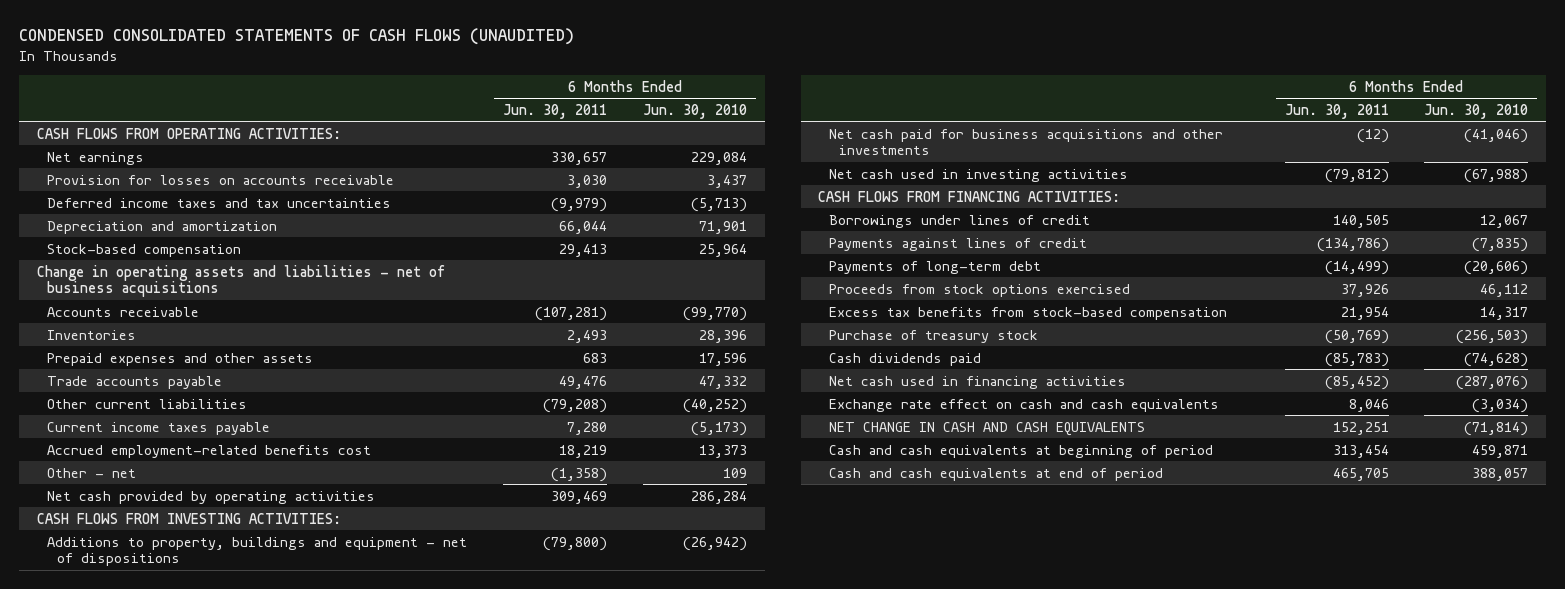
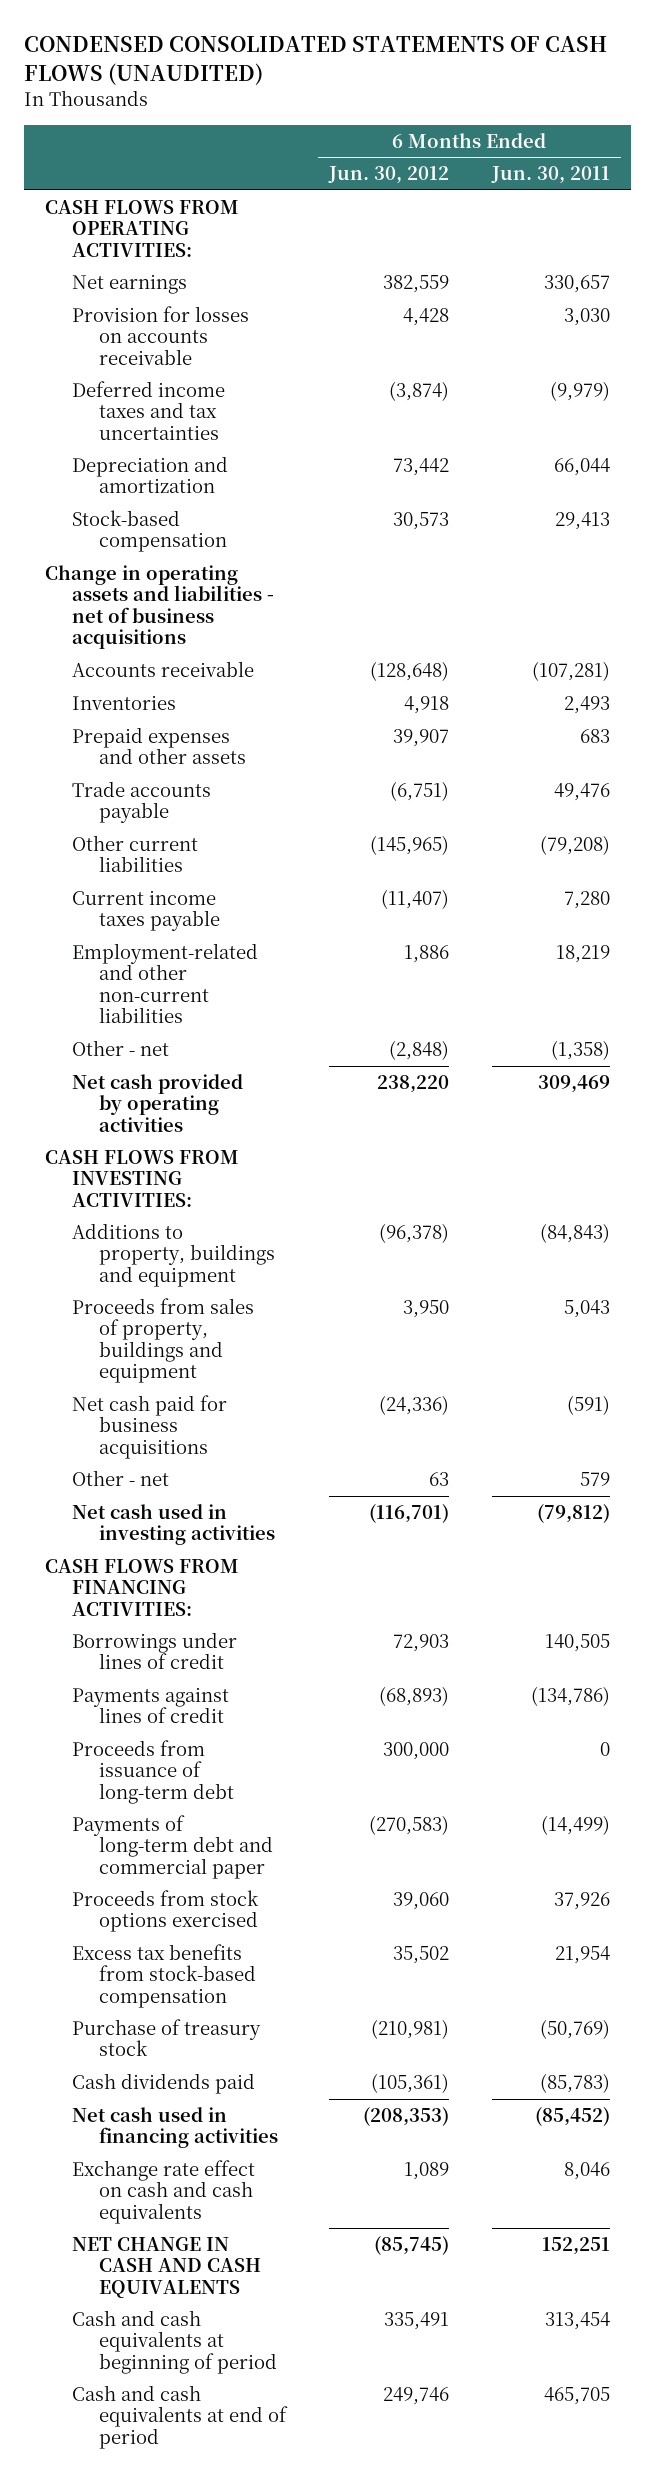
- | 6 Months Ended Jun. 30, 2011 | 6 Months Ended Jun. 30, 2010
+ | 6 Months Ended Jun. 30, 2012 | 6 Months Ended Jun. 30, 2011
- Accrued employment-related benefits cost | 18,219 | 13,373
+ Employment-related and other non-current liabilities | 1,886 | 18,219
- Additions to property, buildings and equipment - net of dispositions | (79,800) | (26,942)
- Net cash paid for business acquisitions and other investments | (12) | (41,046)
+ Additions to property, buildings and equipment | (96,378) | (84,843)
+ Proceeds from sales of property, buildings and equipment | 3,950 | 5,043
+ Net cash paid for business acquisitions | (24,336) | (591)
+ Other - net | 63 | 579
- Payments of long-term debt | (14,499) | (20,606)
+ Proceeds from issuance of long-term debt | 300,000 | 0
+ Payments of long-term debt and commercial paper | (270,583) | (14,499)

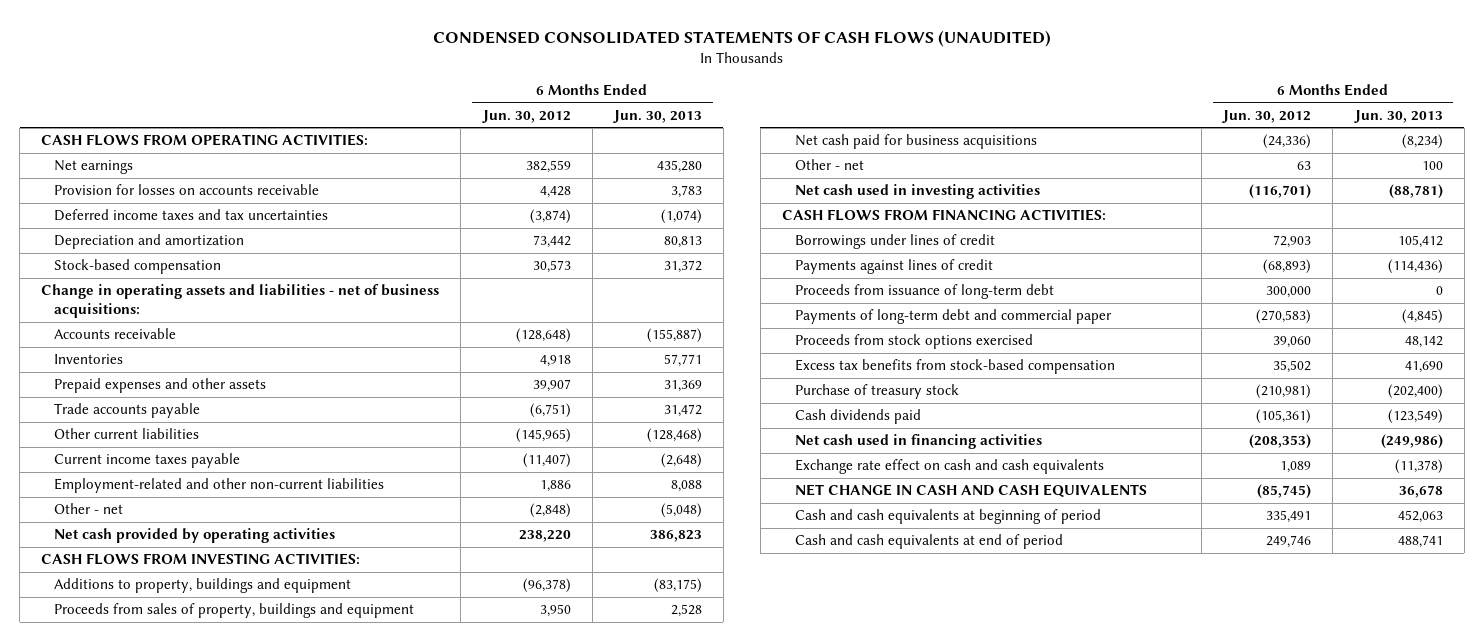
- | 6 Months Ended Jun. 30, 2012 | 6 Months Ended Jun. 30, 2011
+ | 6 Months Ended Jun. 30, 2012 | 6 Months Ended Jun. 30, 2013
- Change in operating assets and liabilities - net of business acquisitions
+ Change in operating assets and liabilities - net of business acquisitions:

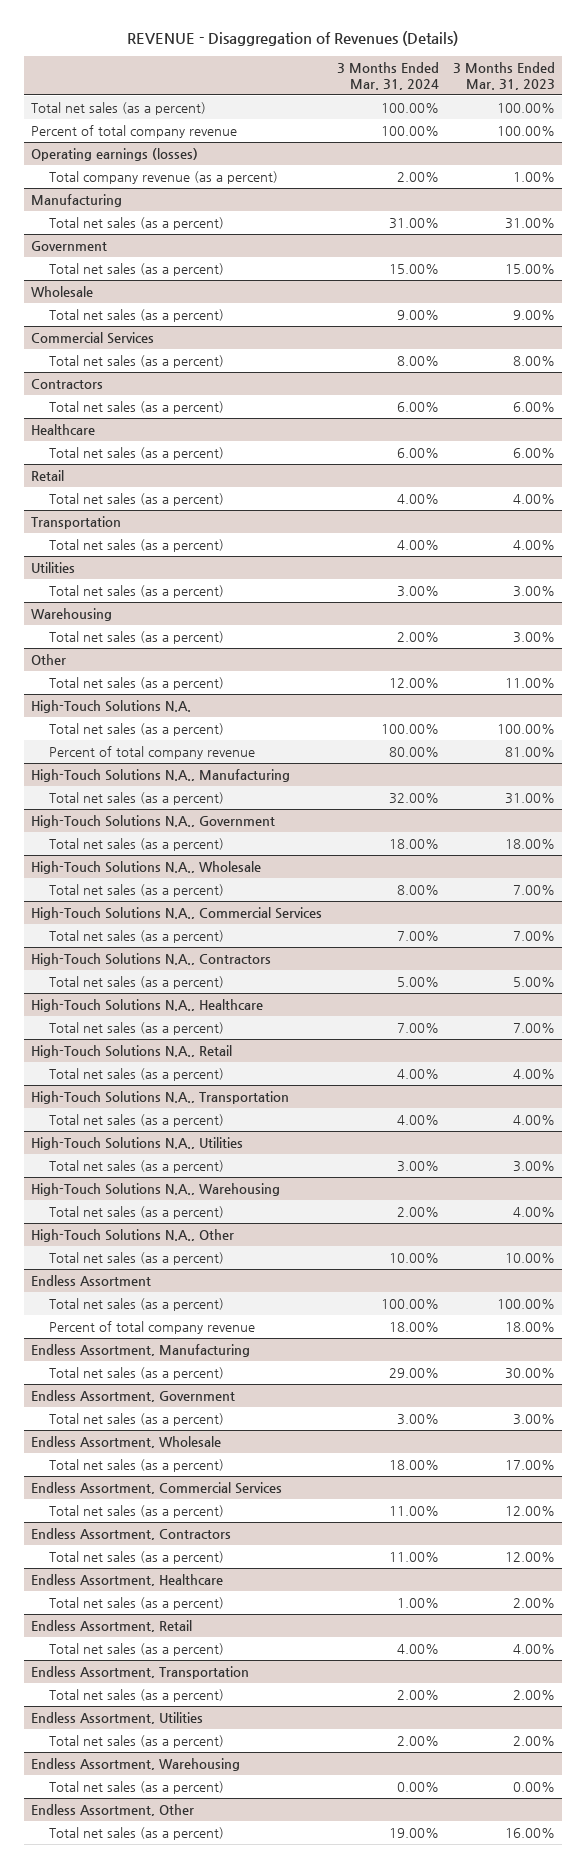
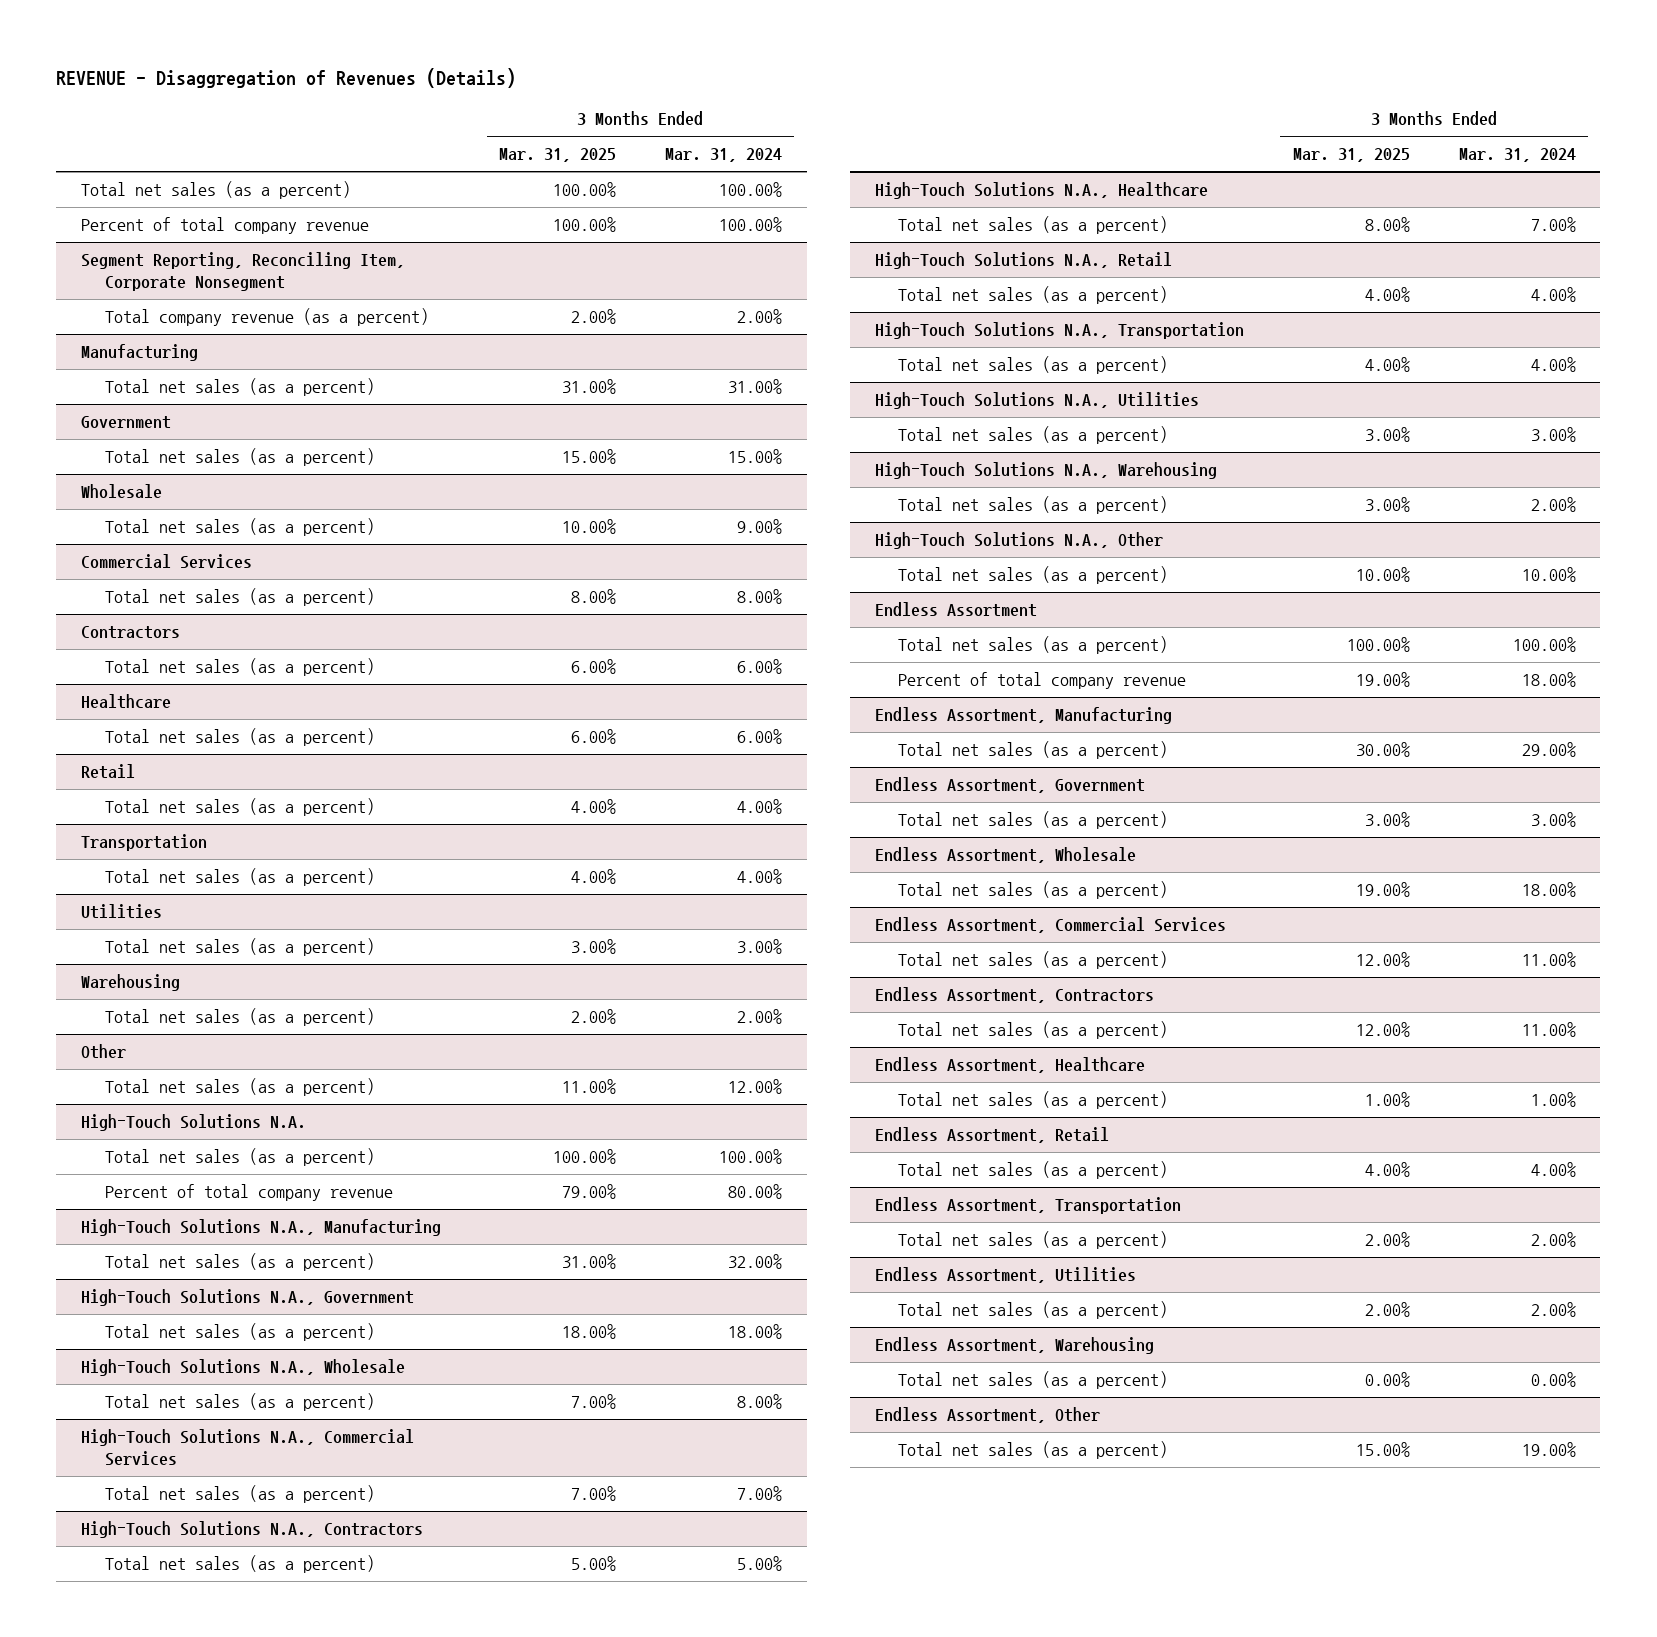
- | 3 Months Ended Mar. 31, 2024 | 3 Months Ended Mar. 31, 2023
+ | 3 Months Ended Mar. 31, 2025 | 3 Months Ended Mar. 31, 2024
- Operating earnings (losses)
+ Segment Reporting, Reconciling Item, Corporate Nonsegment

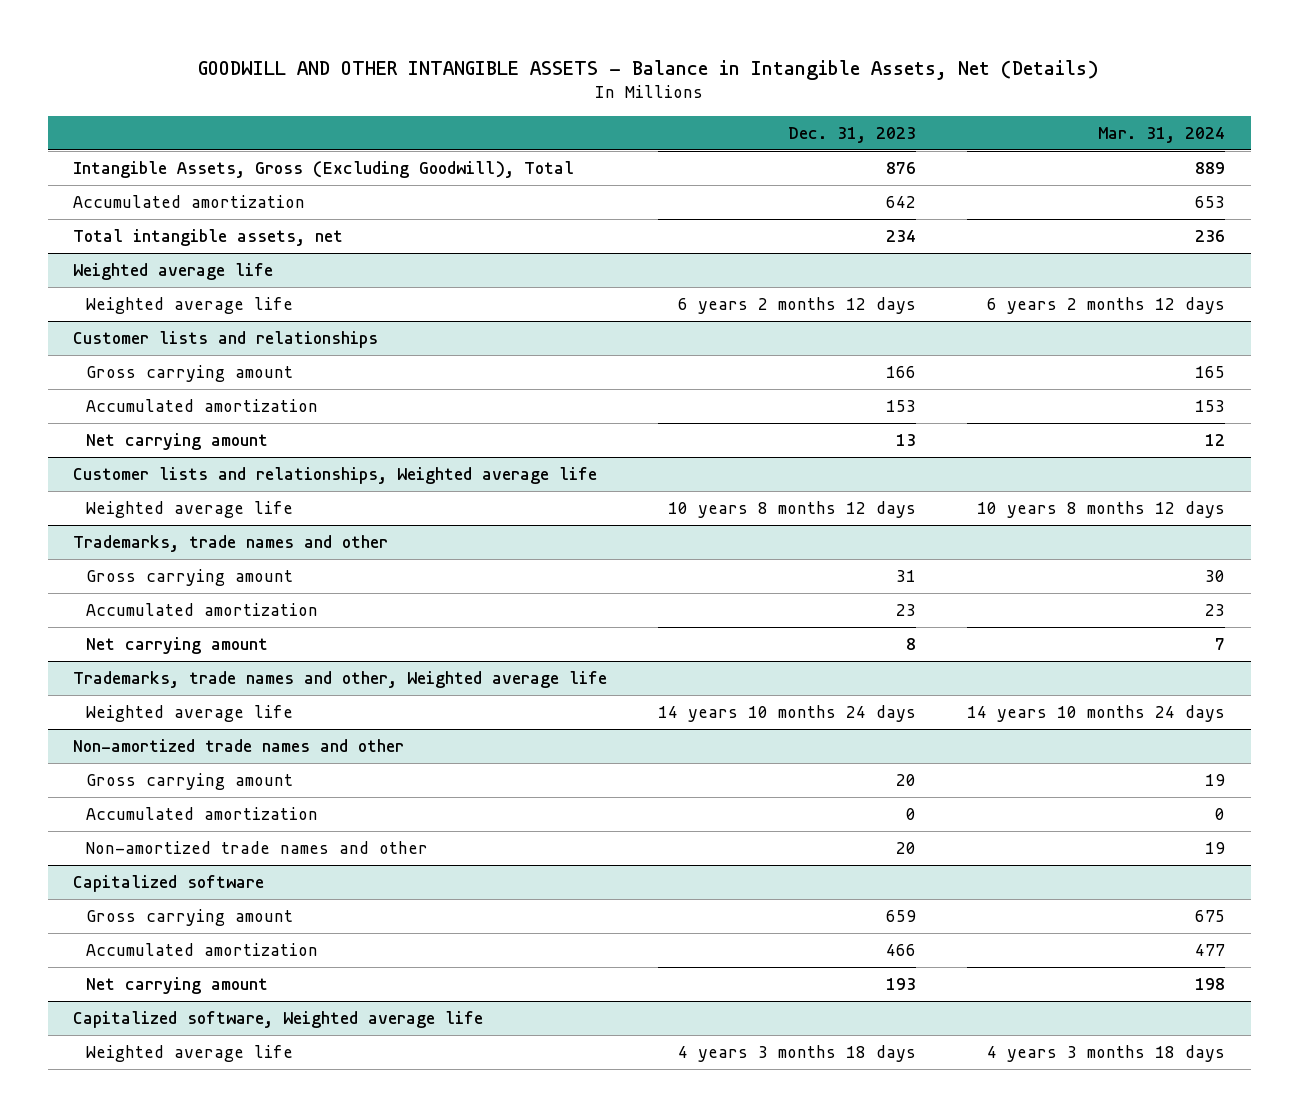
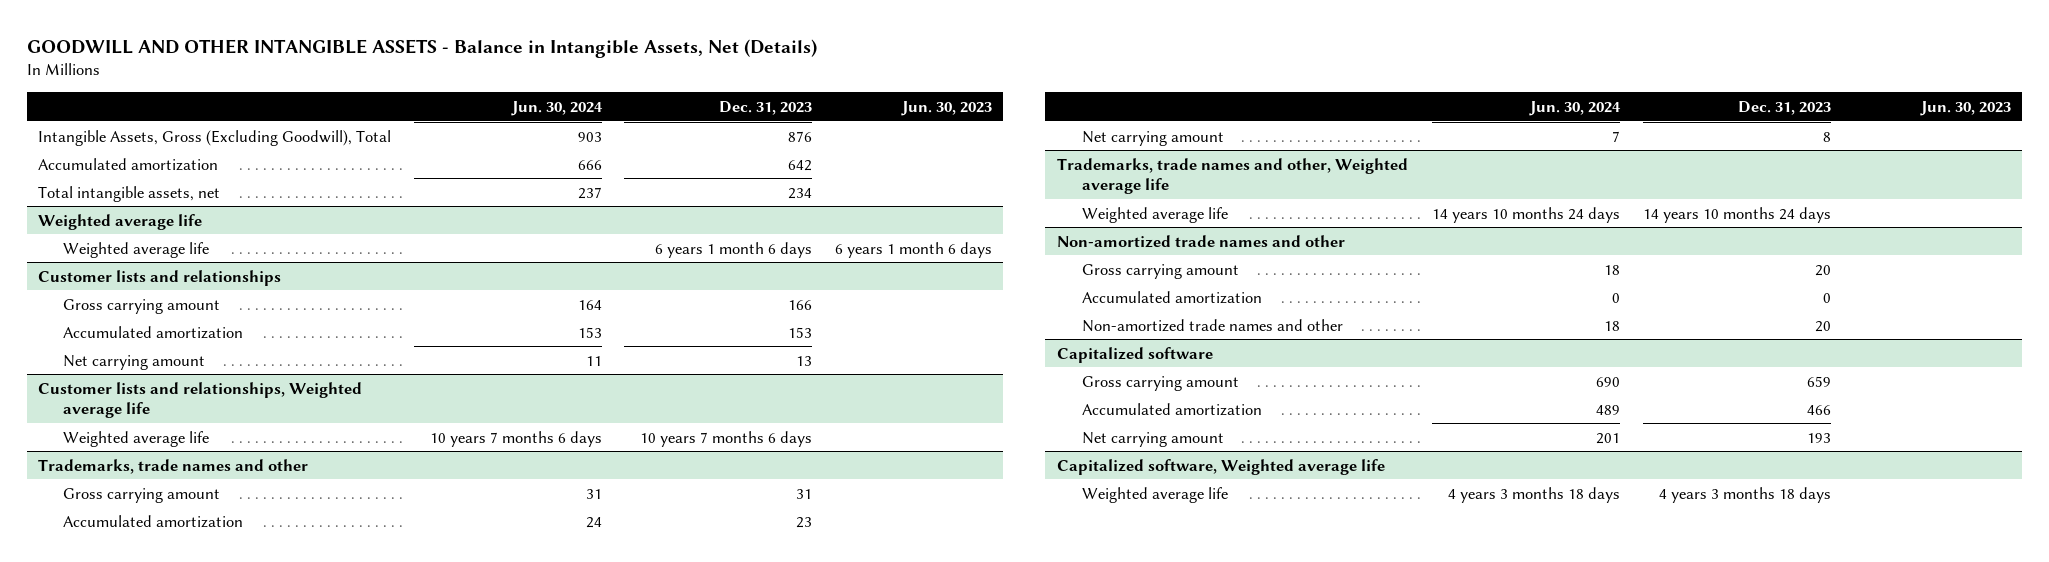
- | Dec. 31, 2023 | Mar. 31, 2024
+ | Jun. 30, 2024 | Dec. 31, 2023 | Jun. 30, 2023
@ Weighted average life
- Weighted average life | 6 years 2 months 12 days | 6 years 2 months 12 days
+ Weighted average life | | 6 years 1 month 6 days | 6 years 1 month 6 days
@ Customer lists and relationships, Weighted average life
- Weighted average life | 10 years 8 months 12 days | 10 years 8 months 12 days
+ Weighted average life | 10 years 7 months 6 days | 10 years 7 months 6 days |

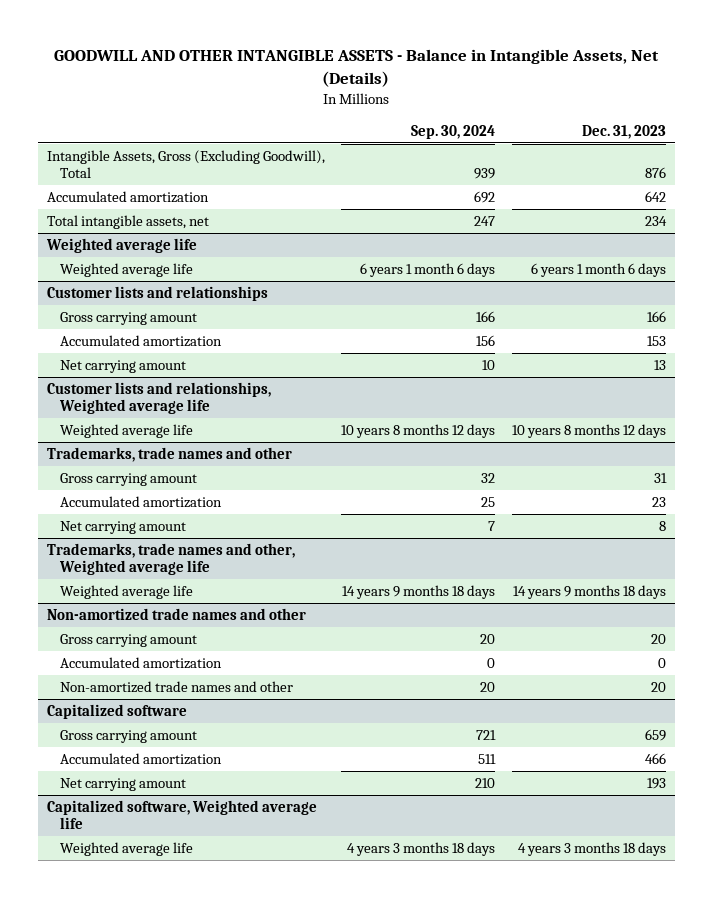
- | Jun. 30, 2024 | Dec. 31, 2023 | Jun. 30, 2023
+ | Sep. 30, 2024 | Dec. 31, 2023
@ Customer lists and relationships, Weighted average life
- Weighted average life | 10 years 7 months 6 days | 10 years 7 months 6 days |
+ Weighted average life | 10 years 8 months 12 days | 10 years 8 months 12 days
@ Trademarks, trade names and other, Weighted average life
- Weighted average life | 14 years 10 months 24 days | 14 years 10 months 24 days |
+ Weighted average life | 14 years 9 months 18 days | 14 years 9 months 18 days

